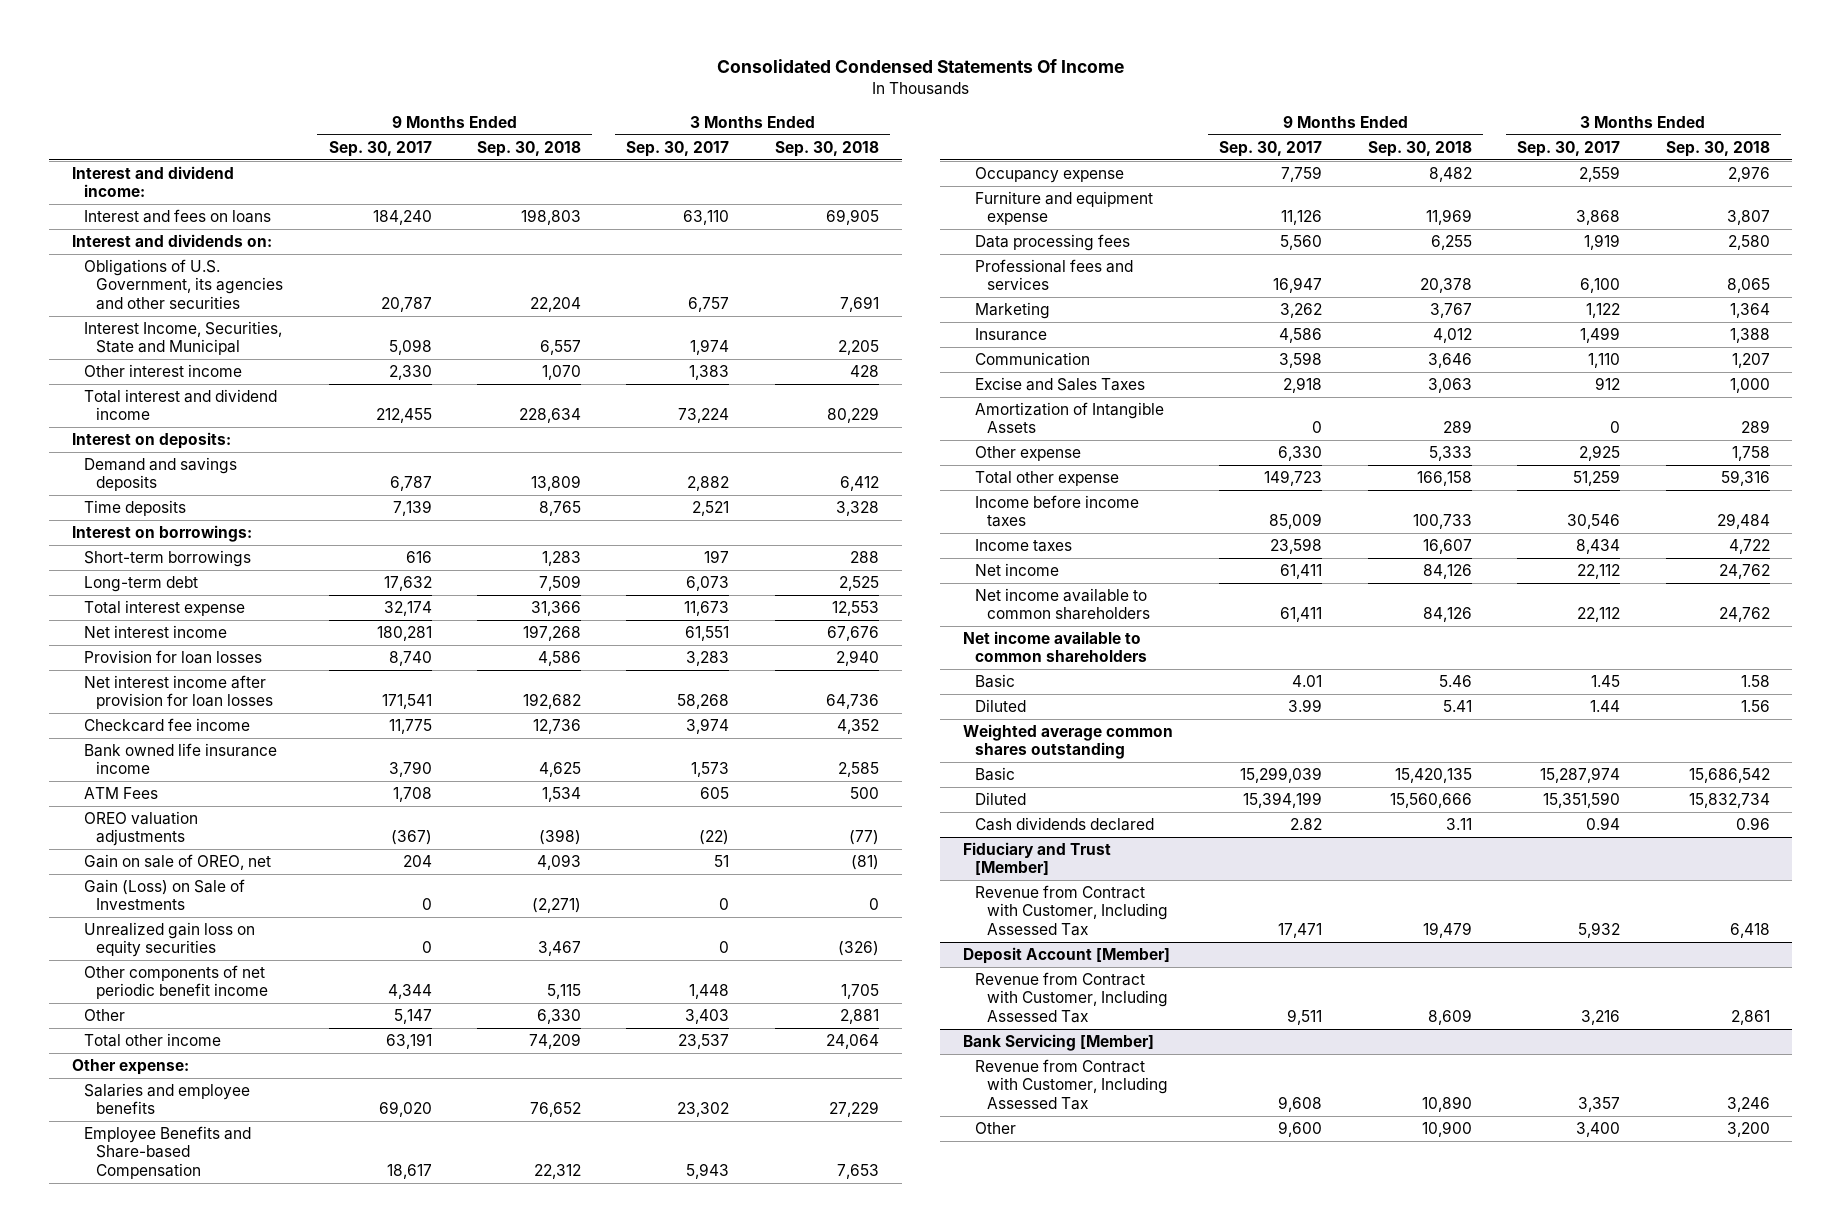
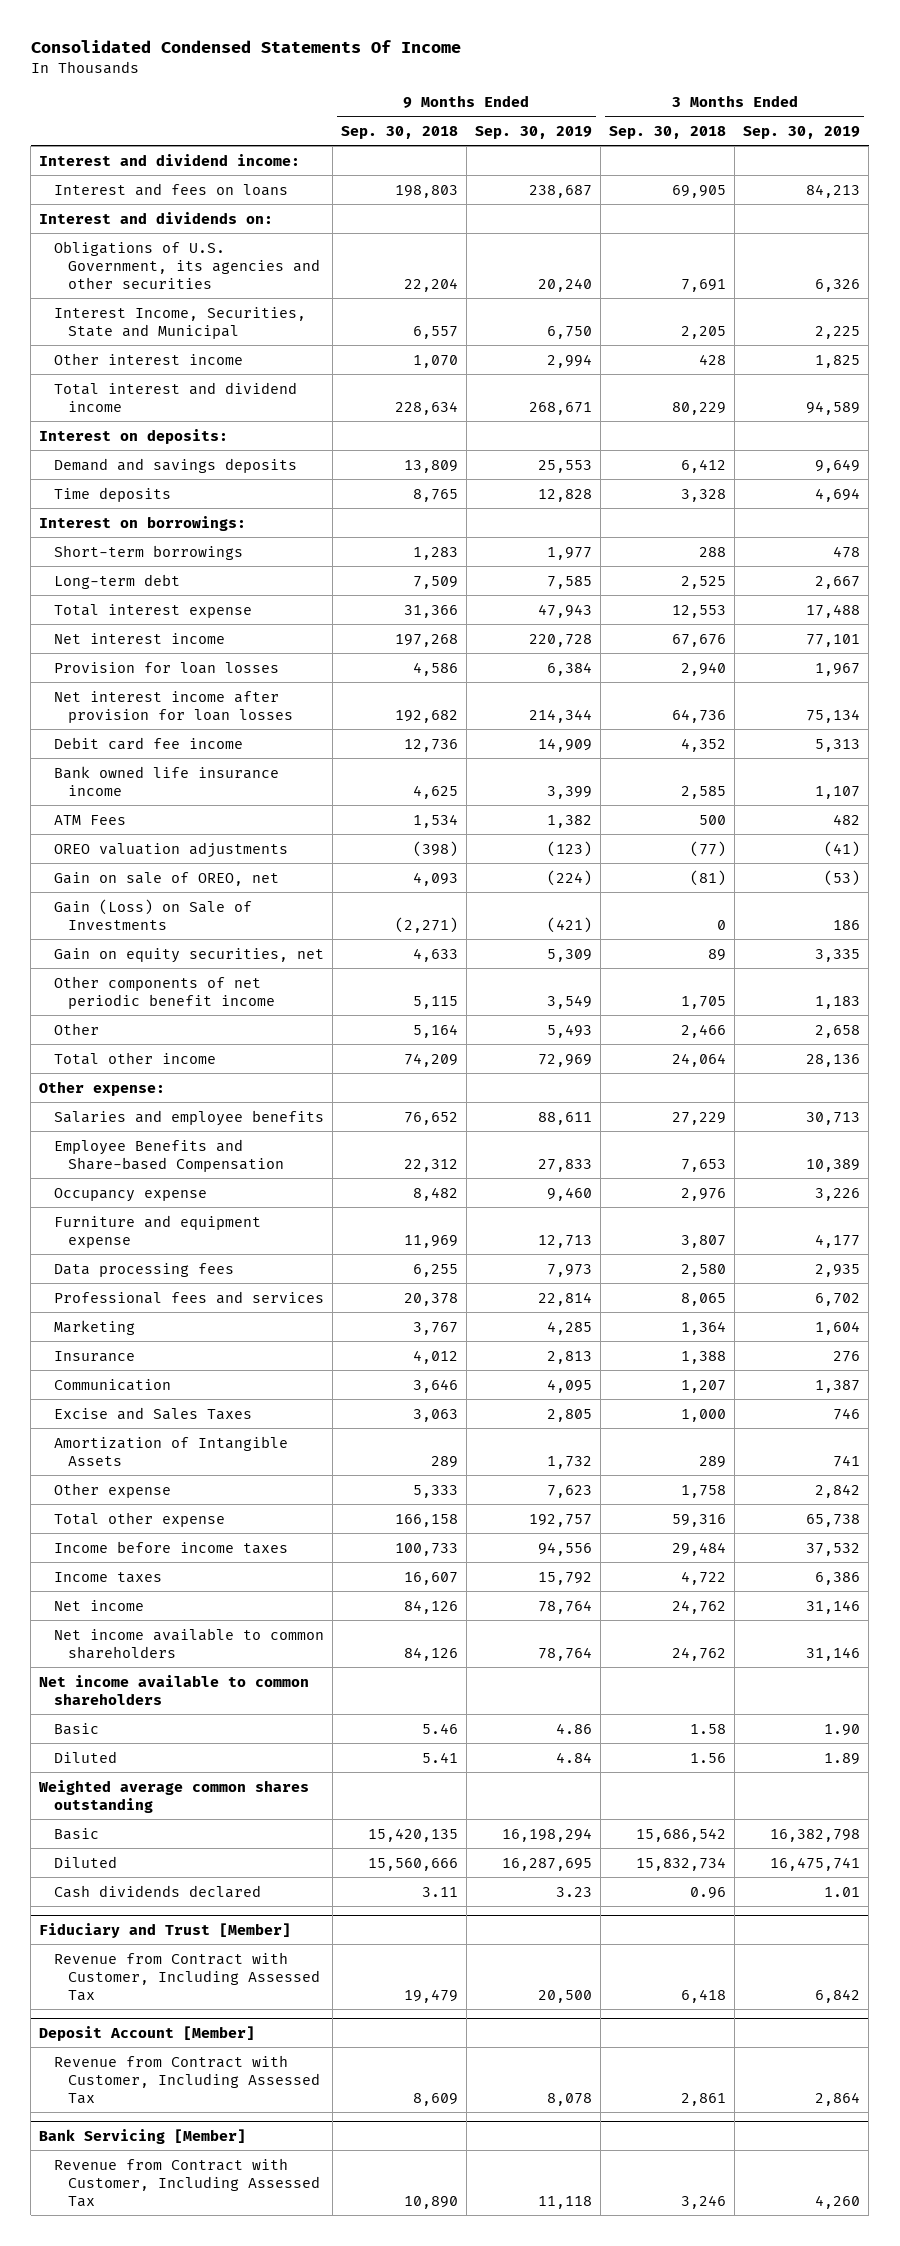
- | 9 Months Ended Sep. 30, 2017 | 9 Months Ended Sep. 30, 2018 | 3 Months Ended Sep. 30, 2017 | 3 Months Ended Sep. 30, 2018
+ | 9 Months Ended Sep. 30, 2018 | 9 Months Ended Sep. 30, 2019 | 3 Months Ended Sep. 30, 2018 | 3 Months Ended Sep. 30, 2019
- Checkcard fee income | 11,775 | 12,736 | 3,974 | 4,352
+ Debit card fee income | 12,736 | 14,909 | 4,352 | 5,313
- Unrealized gain loss on equity securities | 0 | 3,467 | 0 | (326)
+ Gain on equity securities, net | 4,633 | 5,309 | 89 | 3,335
- Other | 5,147 | 6,330 | 3,403 | 2,881
+ Other | 5,164 | 5,493 | 2,466 | 2,658
@ Bank Servicing [Member]
- Other | 9,600 | 10,900 | 3,400 | 3,200

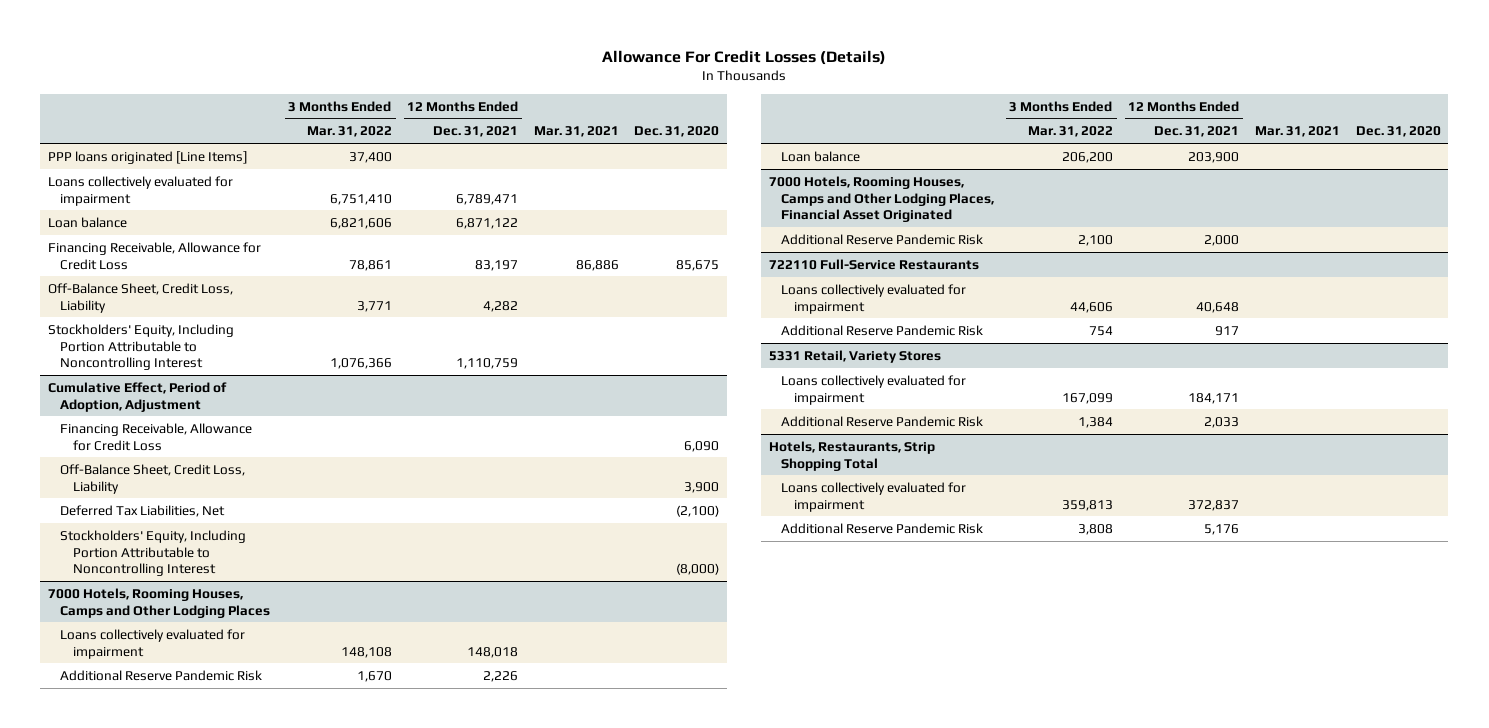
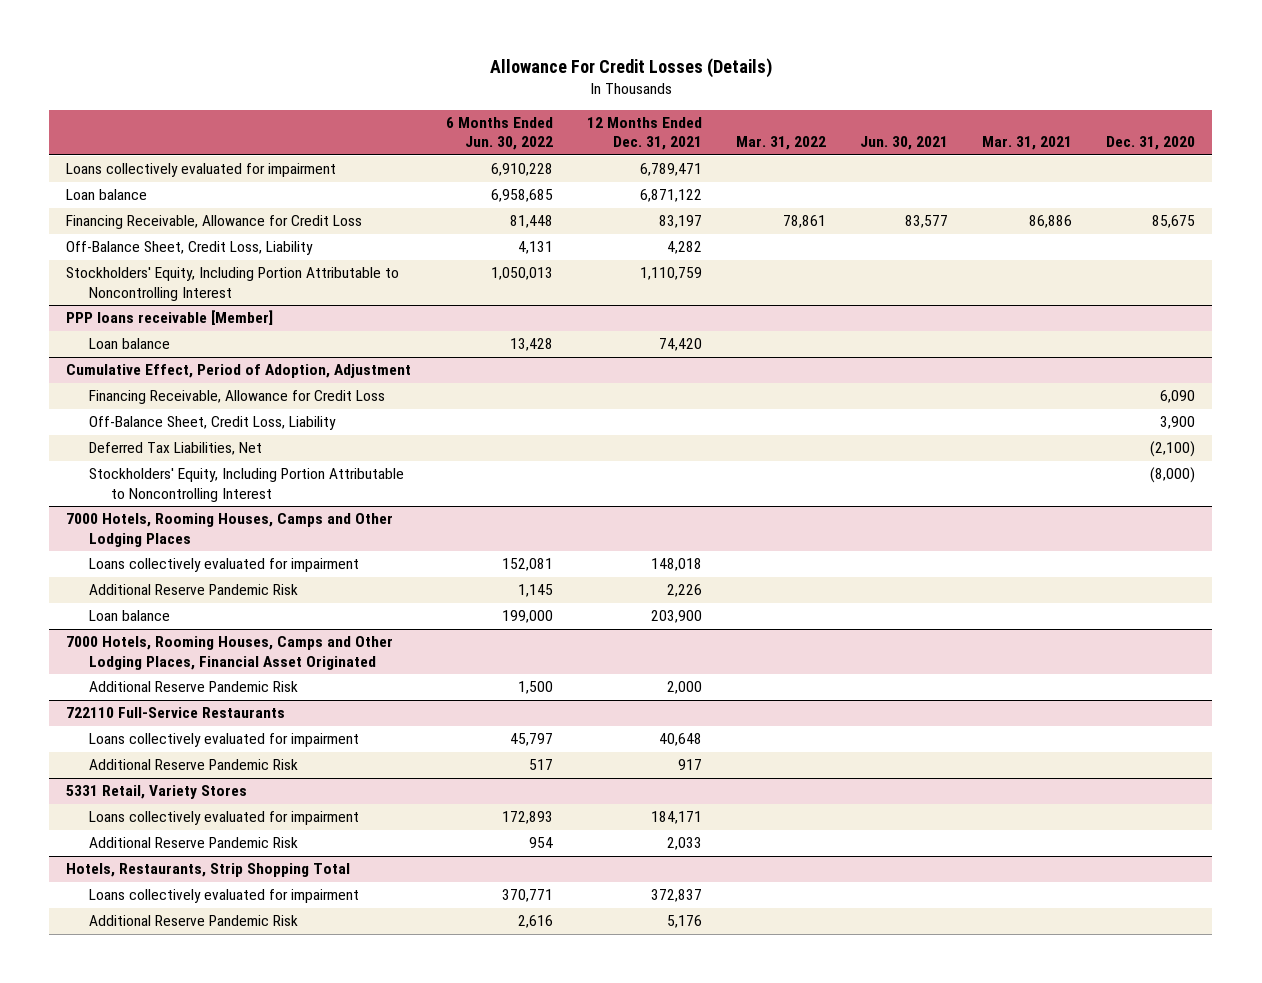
- | 3 Months Ended Mar. 31, 2022 | 12 Months Ended Dec. 31, 2021 | Mar. 31, 2021 | Dec. 31, 2020
+ | 6 Months Ended Jun. 30, 2022 | 12 Months Ended Dec. 31, 2021 | Mar. 31, 2022 | Jun. 30, 2021 | Mar. 31, 2021 | Dec. 31, 2020
- PPP loans originated [Line Items] | 37,400 | | |
+ PPP loans receivable [Member]
+ Loan balance | 13,428 | 74,420 | | | |

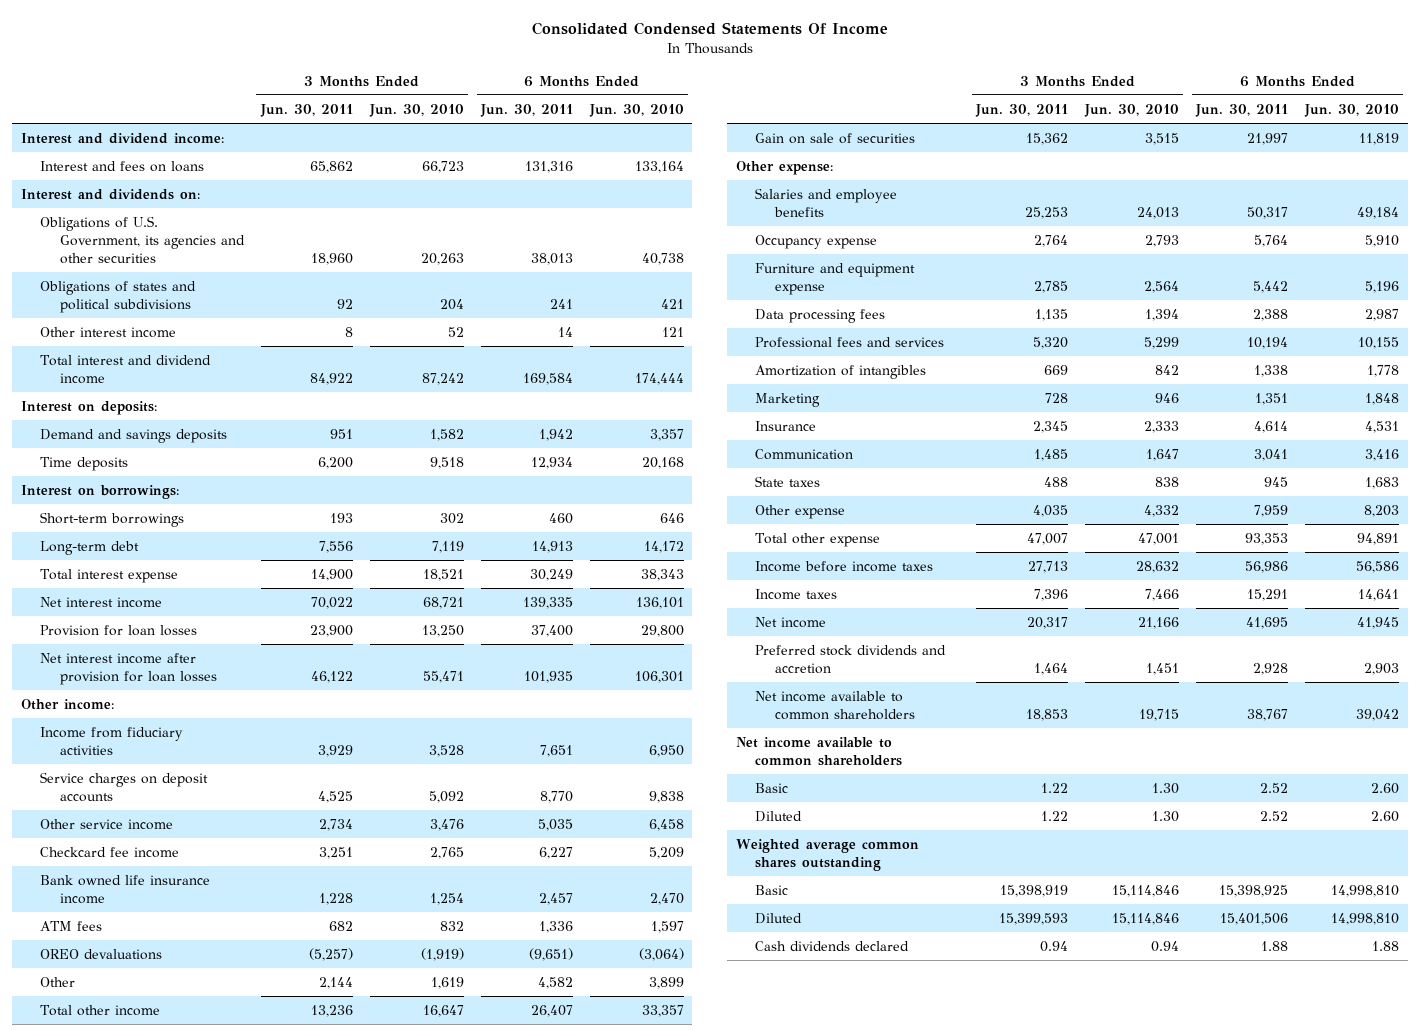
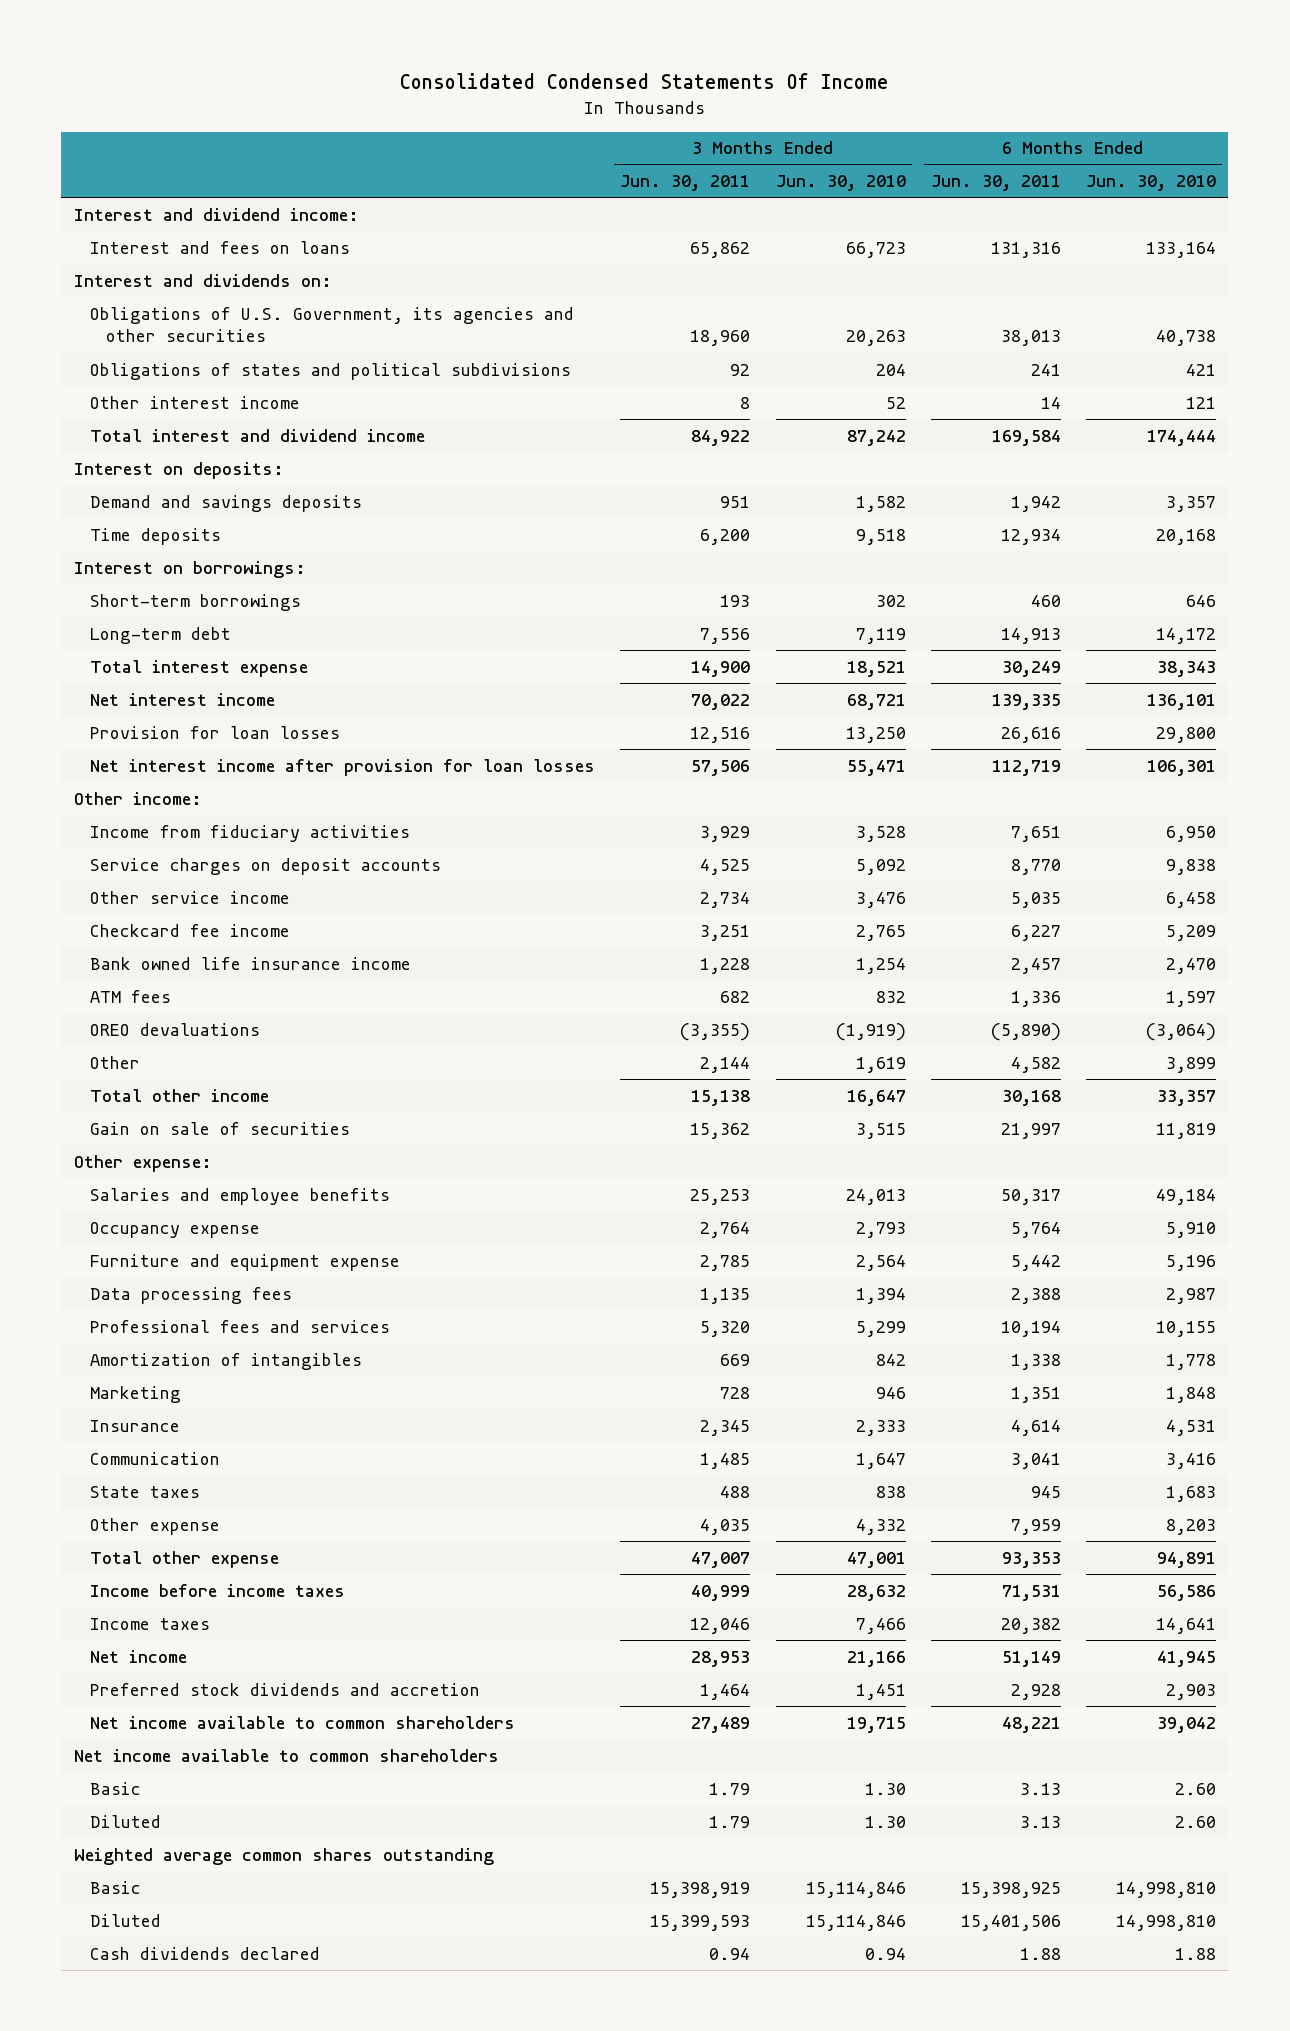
- Provision for loan losses | 23,900 | 13,250 | 37,400 | 29,800
- Net interest income after provision for loan losses | 46,122 | 55,471 | 101,935 | 106,301
+ Provision for loan losses | 12,516 | 13,250 | 26,616 | 29,800
+ Net interest income after provision for loan losses | 57,506 | 55,471 | 112,719 | 106,301
- OREO devaluations | (5,257) | (1,919) | (9,651) | (3,064)
+ OREO devaluations | (3,355) | (1,919) | (5,890) | (3,064)
- Total other income | 13,236 | 16,647 | 26,407 | 33,357
+ Total other income | 15,138 | 16,647 | 30,168 | 33,357
- Income before income taxes | 27,713 | 28,632 | 56,986 | 56,586
- Income taxes | 7,396 | 7,466 | 15,291 | 14,641
- Net income | 20,317 | 21,166 | 41,695 | 41,945
+ Income before income taxes | 40,999 | 28,632 | 71,531 | 56,586
+ Income taxes | 12,046 | 7,466 | 20,382 | 14,641
+ Net income | 28,953 | 21,166 | 51,149 | 41,945
- Net income available to common shareholders | 18,853 | 19,715 | 38,767 | 39,042
+ Net income available to common shareholders | 27,489 | 19,715 | 48,221 | 39,042
- Basic | 1.22 | 1.30 | 2.52 | 2.60
- Diluted | 1.22 | 1.30 | 2.52 | 2.60
+ Basic | 1.79 | 1.30 | 3.13 | 2.60
+ Diluted | 1.79 | 1.30 | 3.13 | 2.60

